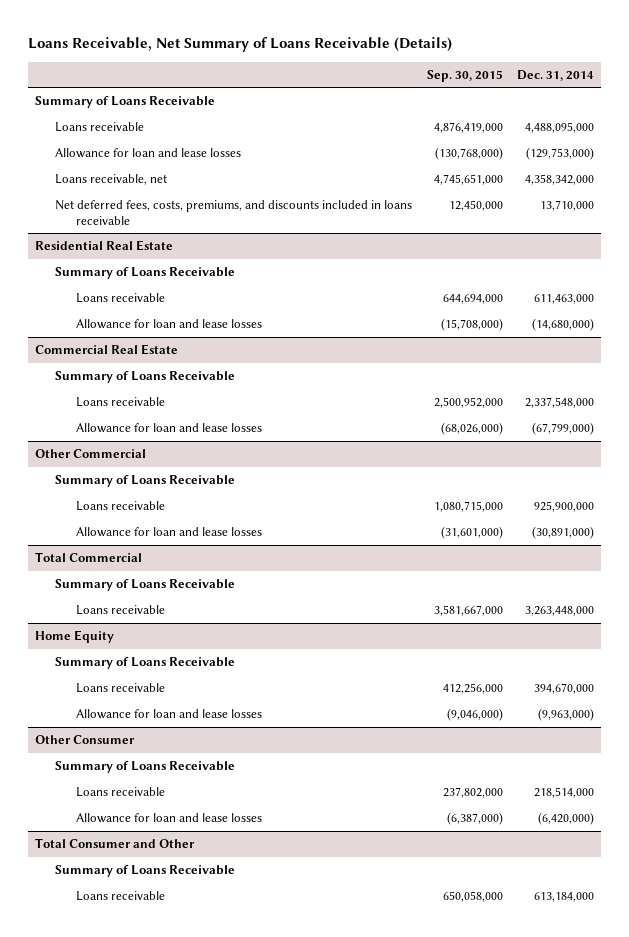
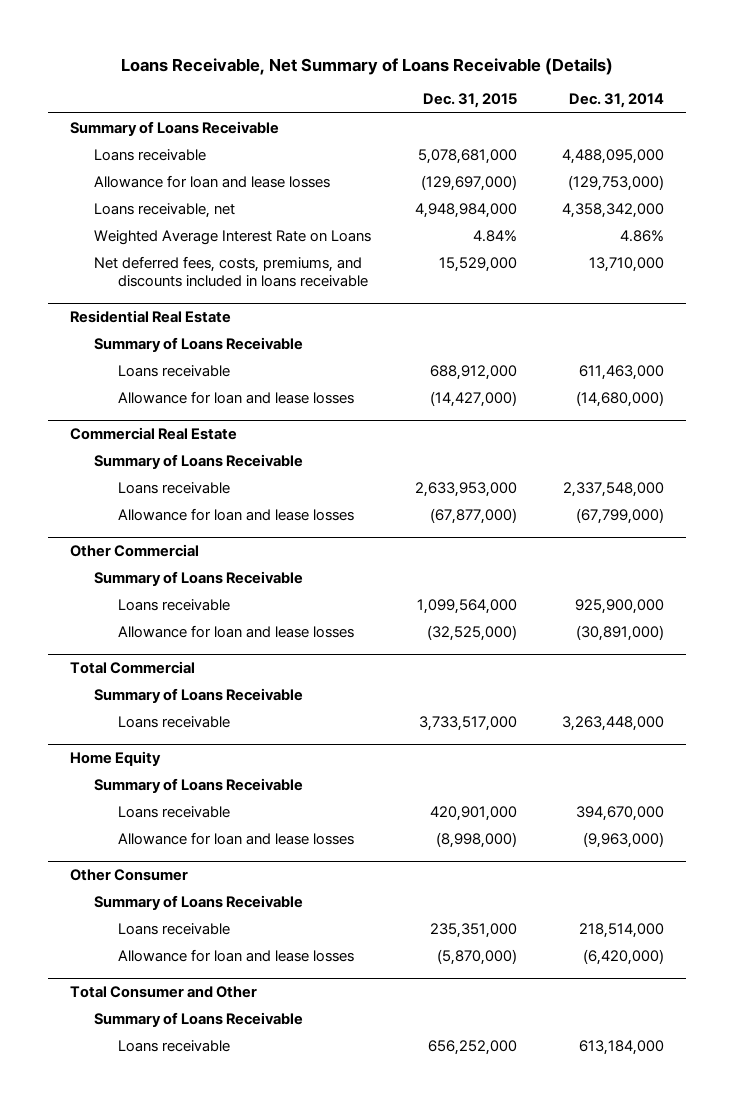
- | Sep. 30, 2015 | Dec. 31, 2014
+ | Dec. 31, 2015 | Dec. 31, 2014
+ Weighted Average Interest Rate on Loans | 4.84% | 4.86%

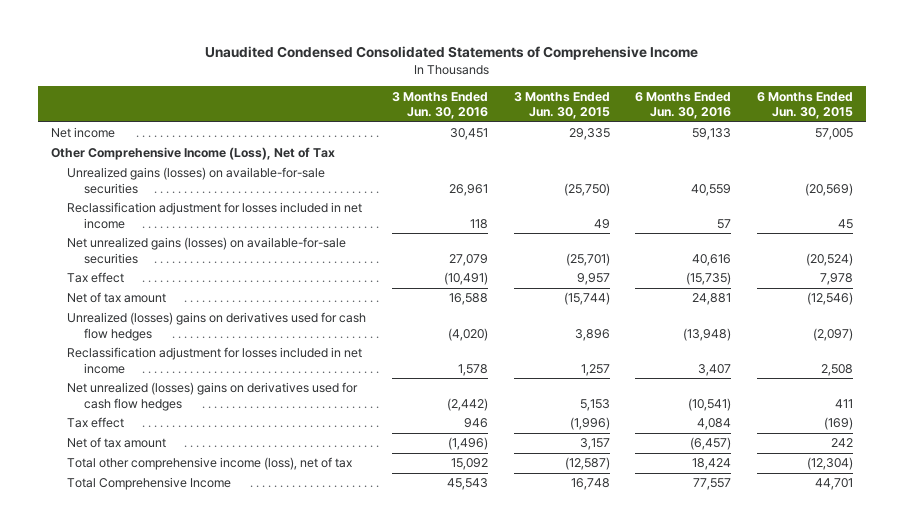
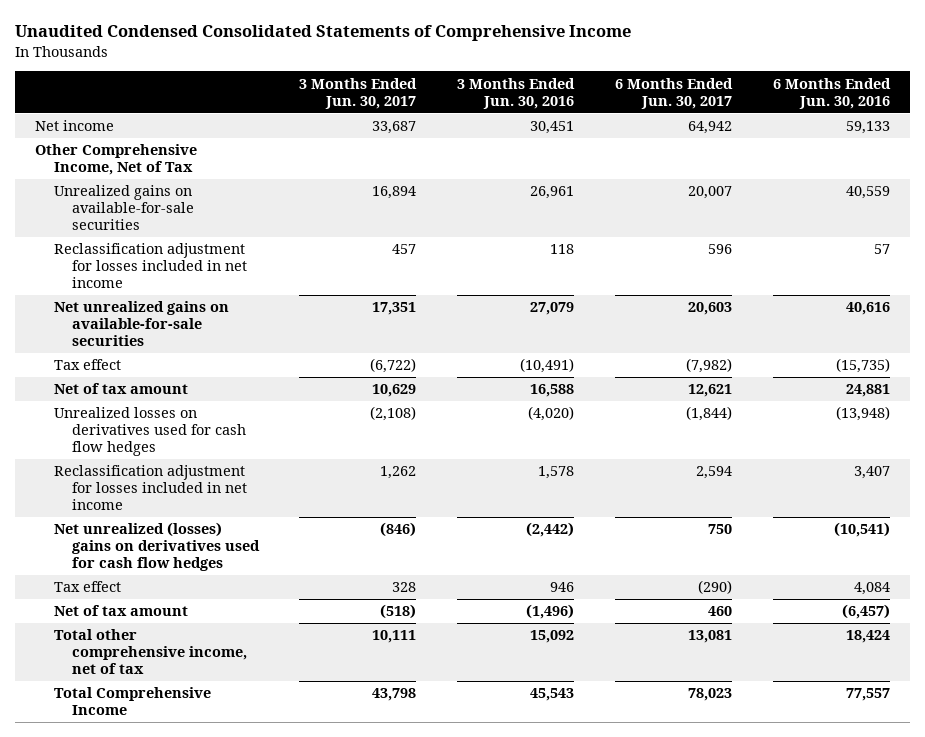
- | 3 Months Ended Jun. 30, 2016 | 3 Months Ended Jun. 30, 2015 | 6 Months Ended Jun. 30, 2016 | 6 Months Ended Jun. 30, 2015
+ | 3 Months Ended Jun. 30, 2017 | 3 Months Ended Jun. 30, 2016 | 6 Months Ended Jun. 30, 2017 | 6 Months Ended Jun. 30, 2016
- Other Comprehensive Income (Loss), Net of Tax
- Unrealized gains (losses) on available-for-sale securities | 26,961 | (25,750) | 40,559 | (20,569)
+ Other Comprehensive Income, Net of Tax
+ Unrealized gains on available-for-sale securities | 16,894 | 26,961 | 20,007 | 40,559
- Net unrealized gains (losses) on available-for-sale securities | 27,079 | (25,701) | 40,616 | (20,524)
+ Net unrealized gains on available-for-sale securities | 17,351 | 27,079 | 20,603 | 40,616
- Unrealized (losses) gains on derivatives used for cash flow hedges | (4,020) | 3,896 | (13,948) | (2,097)
+ Unrealized losses on derivatives used for cash flow hedges | (2,108) | (4,020) | (1,844) | (13,948)
- Total other comprehensive income (loss), net of tax | 15,092 | (12,587) | 18,424 | (12,304)
+ Total other comprehensive income, net of tax | 10,111 | 15,092 | 13,081 | 18,424

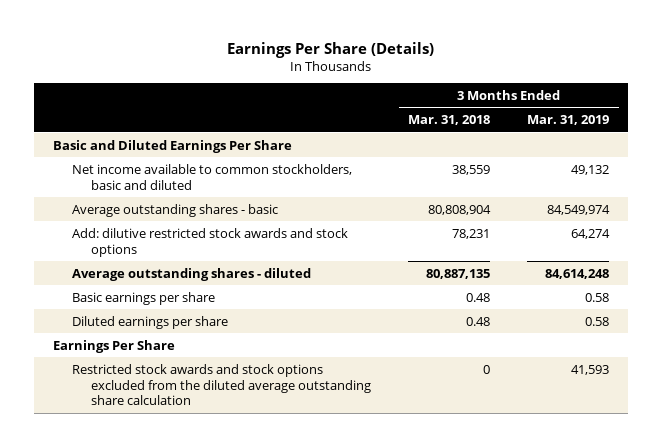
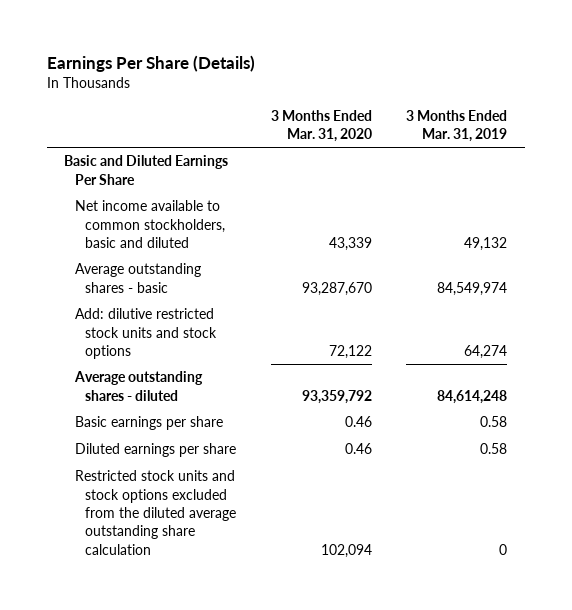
- | 3 Months Ended Mar. 31, 2018 | 3 Months Ended Mar. 31, 2019
+ | 3 Months Ended Mar. 31, 2020 | 3 Months Ended Mar. 31, 2019
- Add: dilutive restricted stock awards and stock options | 78,231 | 64,274
+ Add: dilutive restricted stock units and stock options | 72,122 | 64,274
- Earnings Per Share
- Restricted stock awards and stock options excluded from the diluted average outstanding share calculation | 0 | 41,593
+ Restricted stock units and stock options excluded from the diluted average outstanding share calculation | 102,094 | 0

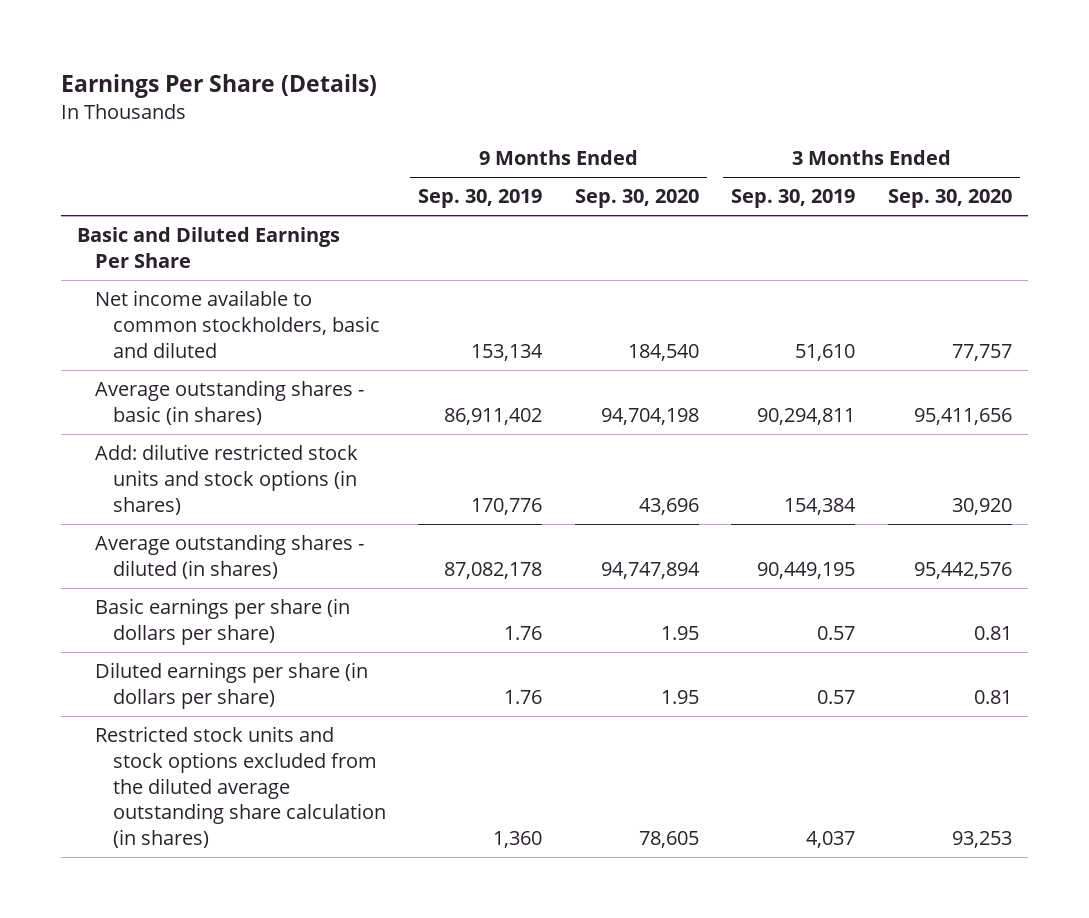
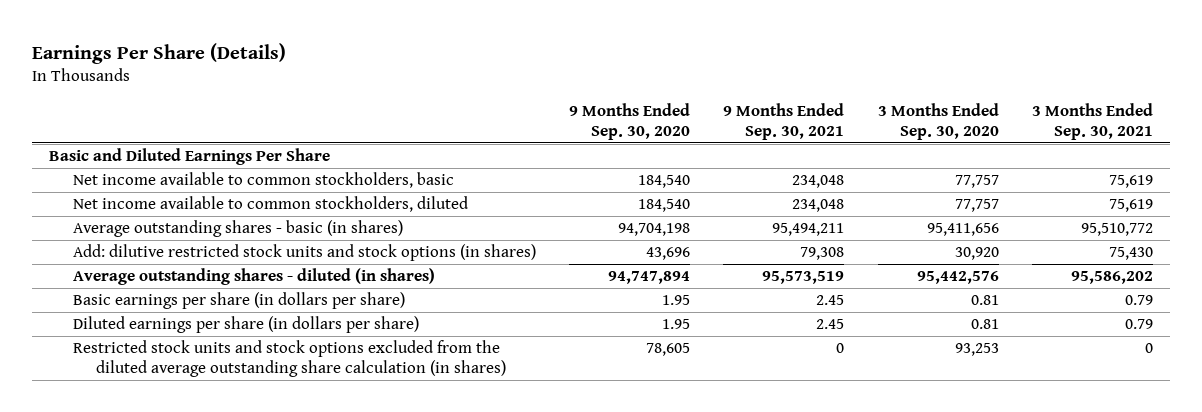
- | 9 Months Ended Sep. 30, 2019 | 9 Months Ended Sep. 30, 2020 | 3 Months Ended Sep. 30, 2019 | 3 Months Ended Sep. 30, 2020
+ | 9 Months Ended Sep. 30, 2020 | 9 Months Ended Sep. 30, 2021 | 3 Months Ended Sep. 30, 2020 | 3 Months Ended Sep. 30, 2021
- Net income available to common stockholders, basic and diluted | 153,134 | 184,540 | 51,610 | 77,757
+ Net income available to common stockholders, basic | 184,540 | 234,048 | 77,757 | 75,619
+ Net income available to common stockholders, diluted | 184,540 | 234,048 | 77,757 | 75,619

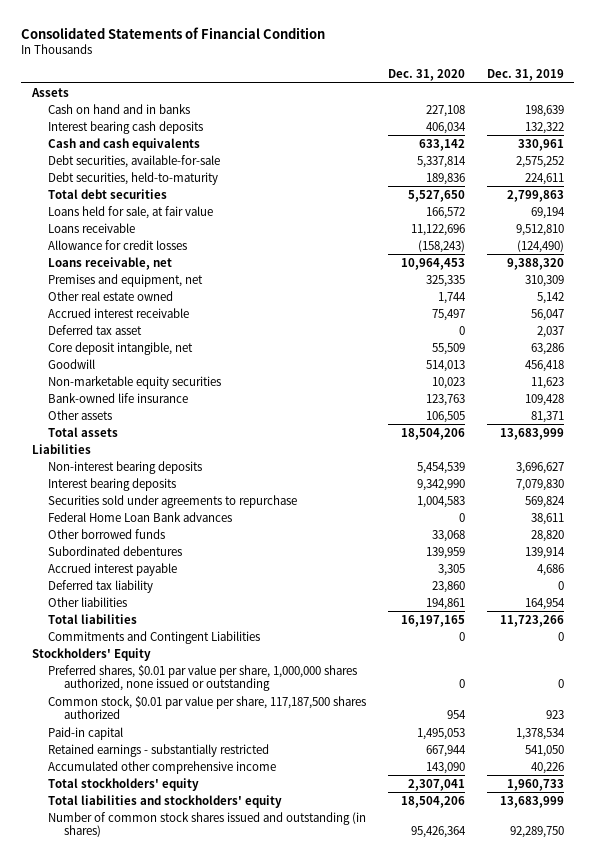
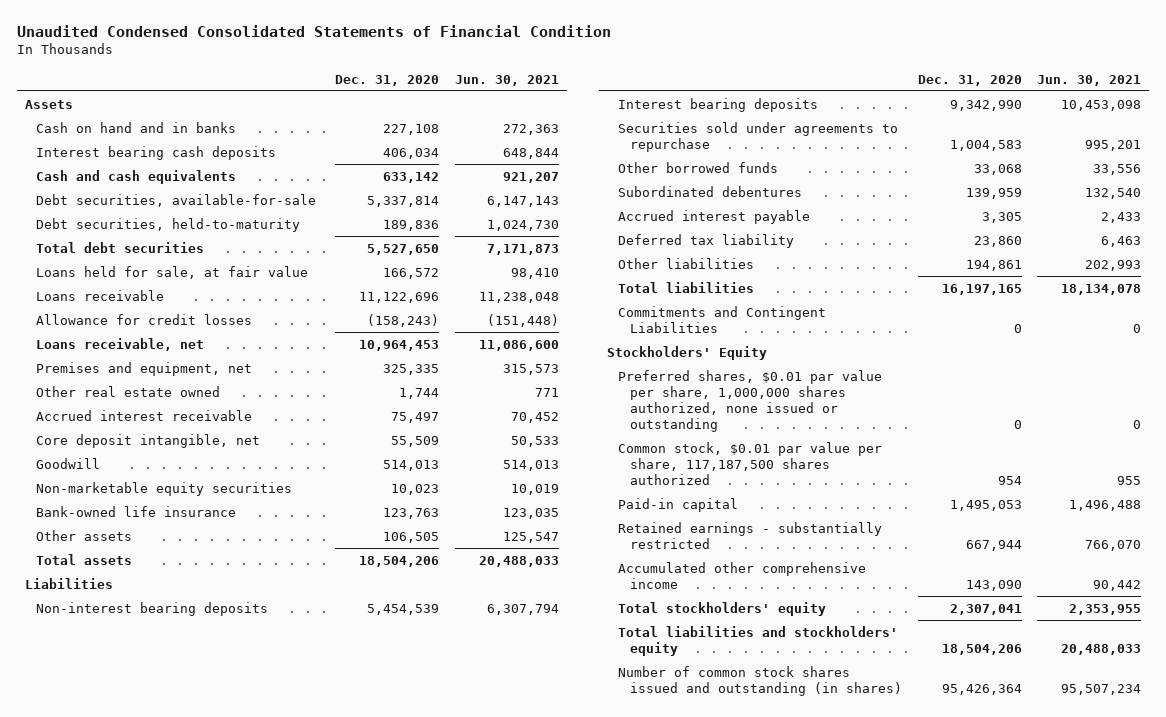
- Consolidated Statements of Financial Condition
+ Unaudited Condensed Consolidated Statements of Financial Condition
- | Dec. 31, 2020 | Dec. 31, 2019
+ | Dec. 31, 2020 | Jun. 30, 2021
- Deferred tax asset | 0 | 2,037
- Federal Home Loan Bank advances | 0 | 38,611

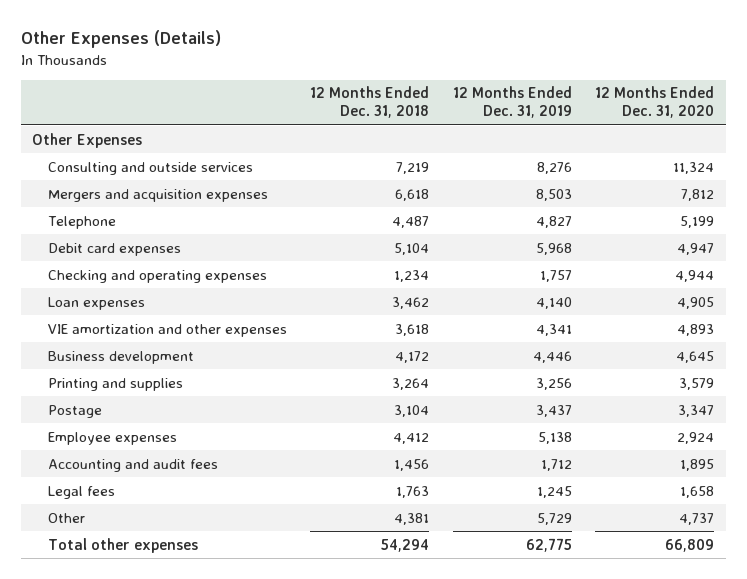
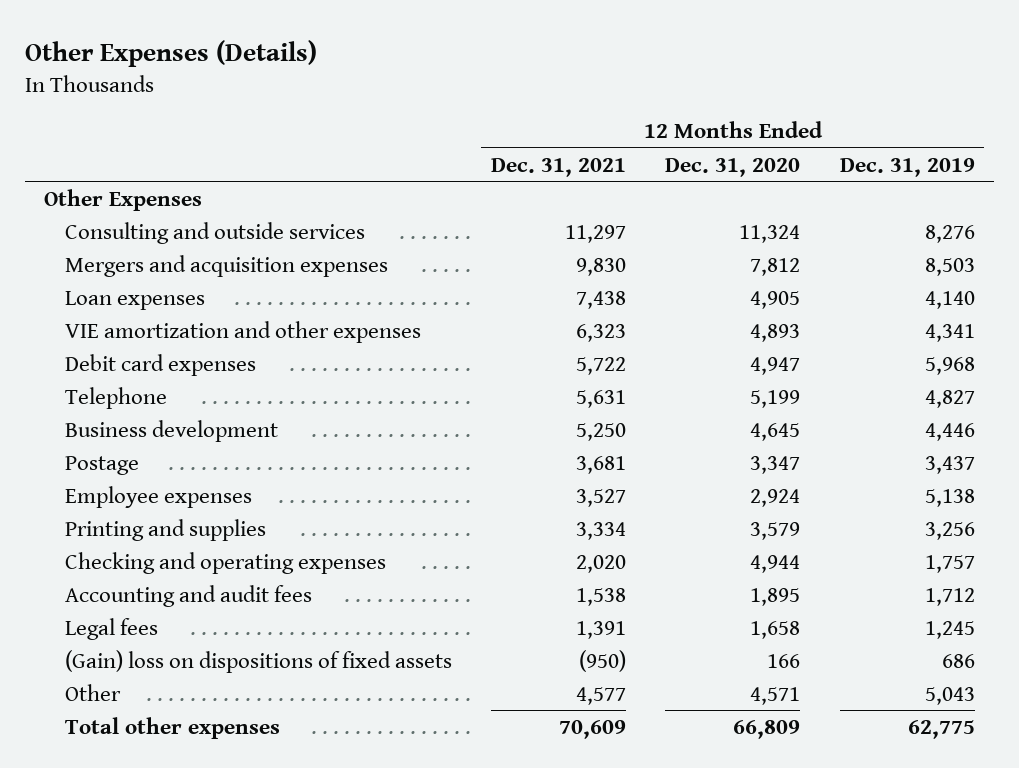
- | 12 Months Ended Dec. 31, 2018 | 12 Months Ended Dec. 31, 2019 | 12 Months Ended Dec. 31, 2020
+ | 12 Months Ended Dec. 31, 2021 | 12 Months Ended Dec. 31, 2020 | 12 Months Ended Dec. 31, 2019
moved down: Debit card expenses | 5,722 | 4,947 | 5,968
moved down: Telephone | 5,631 | 5,199 | 4,827
moved down: Printing and supplies | 3,334 | 3,579 | 3,256
moved down: Checking and operating expenses | 2,020 | 4,944 | 1,757
- Other | 4,381 | 5,729 | 4,737
+ (Gain) loss on dispositions of fixed assets | (950) | 166 | 686
+ Other | 4,577 | 4,571 | 5,043

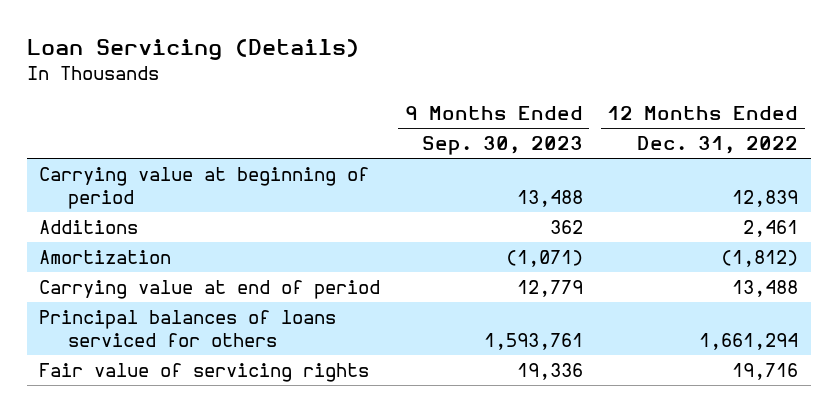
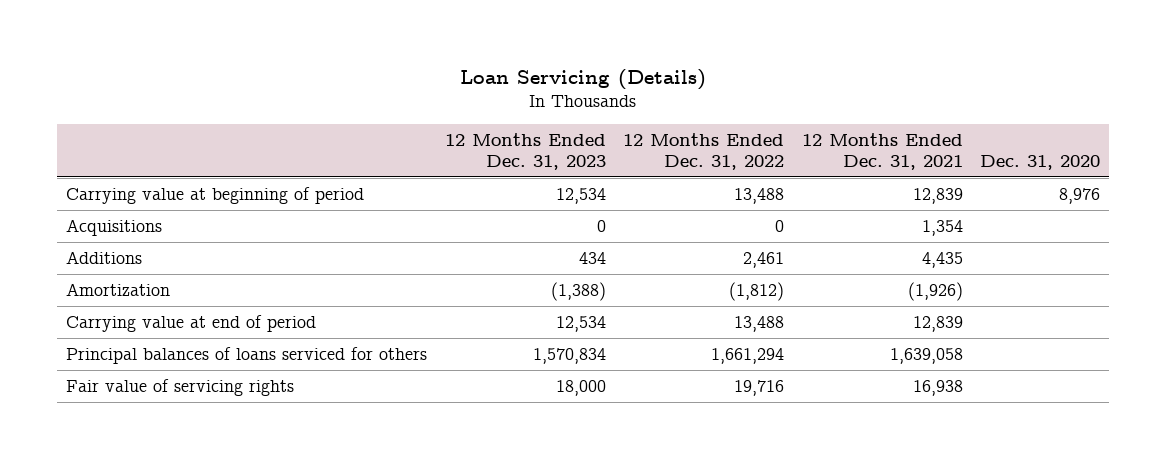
- | 9 Months Ended Sep. 30, 2023 | 12 Months Ended Dec. 31, 2022
+ | 12 Months Ended Dec. 31, 2023 | 12 Months Ended Dec. 31, 2022 | 12 Months Ended Dec. 31, 2021 | Dec. 31, 2020
- Carrying value at beginning of period | 13,488 | 12,839
+ Carrying value at beginning of period | 12,534 | 13,488 | 12,839 | 8,976
+ Acquisitions | 0 | 0 | 1,354 |

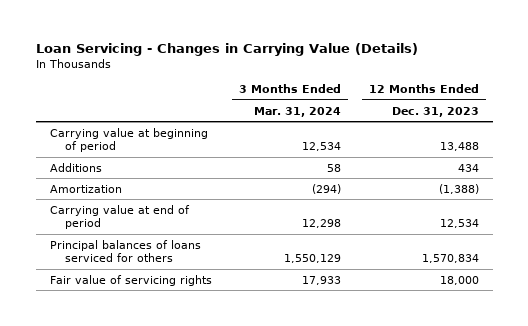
- Loan Servicing (Details)
+ Loan Servicing - Changes in Carrying Value (Details)
- | 12 Months Ended Dec. 31, 2023 | 12 Months Ended Dec. 31, 2022 | 12 Months Ended Dec. 31, 2021 | Dec. 31, 2020
+ | 3 Months Ended Mar. 31, 2024 | 12 Months Ended Dec. 31, 2023
- Carrying value at beginning of period | 12,534 | 13,488 | 12,839 | 8,976
- Acquisitions | 0 | 0 | 1,354 |
+ Carrying value at beginning of period | 12,534 | 13,488

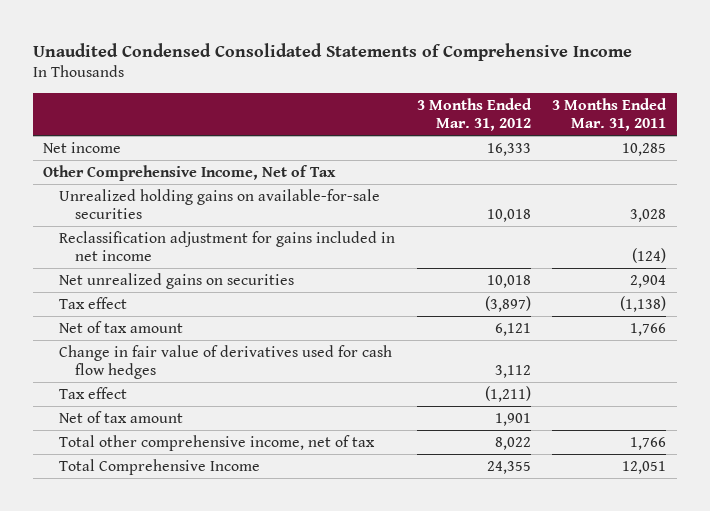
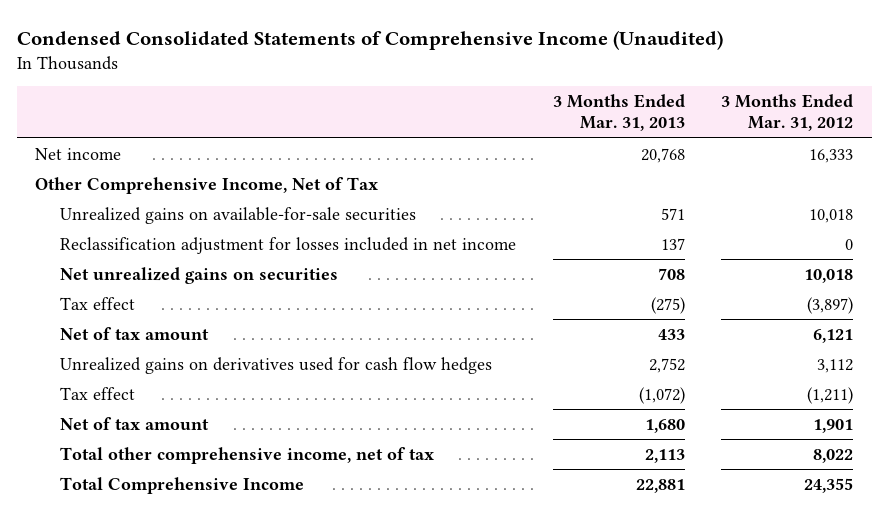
- Unaudited Condensed Consolidated Statements of Comprehensive Income
+ Condensed Consolidated Statements of Comprehensive Income (Unaudited)
- | 3 Months Ended Mar. 31, 2012 | 3 Months Ended Mar. 31, 2011
+ | 3 Months Ended Mar. 31, 2013 | 3 Months Ended Mar. 31, 2012
- Unrealized holding gains on available-for-sale securities | 10,018 | 3,028
- Reclassification adjustment for gains included in net income | | (124)
+ Unrealized gains on available-for-sale securities | 571 | 10,018
+ Reclassification adjustment for losses included in net income | 137 | 0
- Change in fair value of derivatives used for cash flow hedges | 3,112 |
+ Unrealized gains on derivatives used for cash flow hedges | 2,752 | 3,112

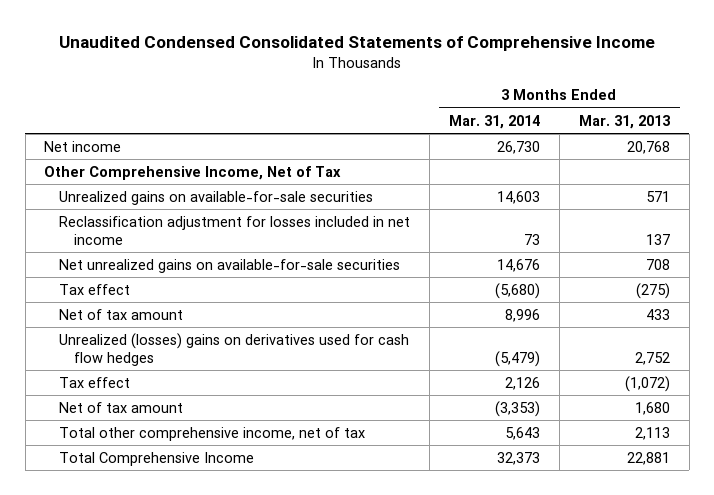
- Condensed Consolidated Statements of Comprehensive Income (Unaudited)
+ Unaudited Condensed Consolidated Statements of Comprehensive Income
- | 3 Months Ended Mar. 31, 2013 | 3 Months Ended Mar. 31, 2012
+ | 3 Months Ended Mar. 31, 2014 | 3 Months Ended Mar. 31, 2013
- Net unrealized gains on securities | 708 | 10,018
+ Net unrealized gains on available-for-sale securities | 14,676 | 708
- Unrealized gains on derivatives used for cash flow hedges | 2,752 | 3,112
+ Unrealized (losses) gains on derivatives used for cash flow hedges | (5,479) | 2,752

